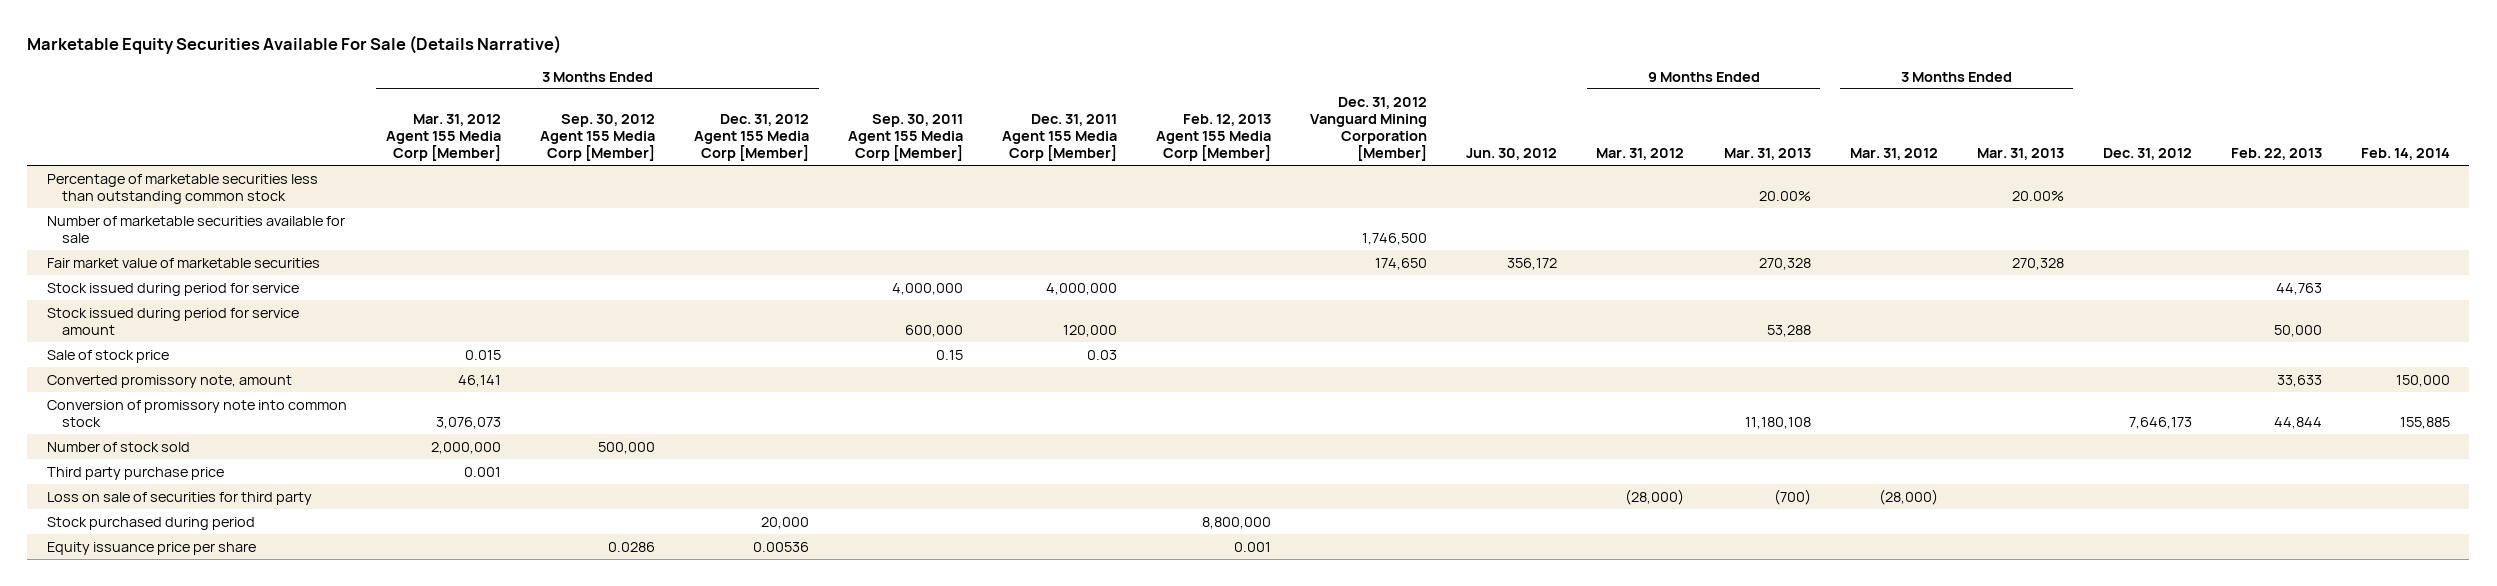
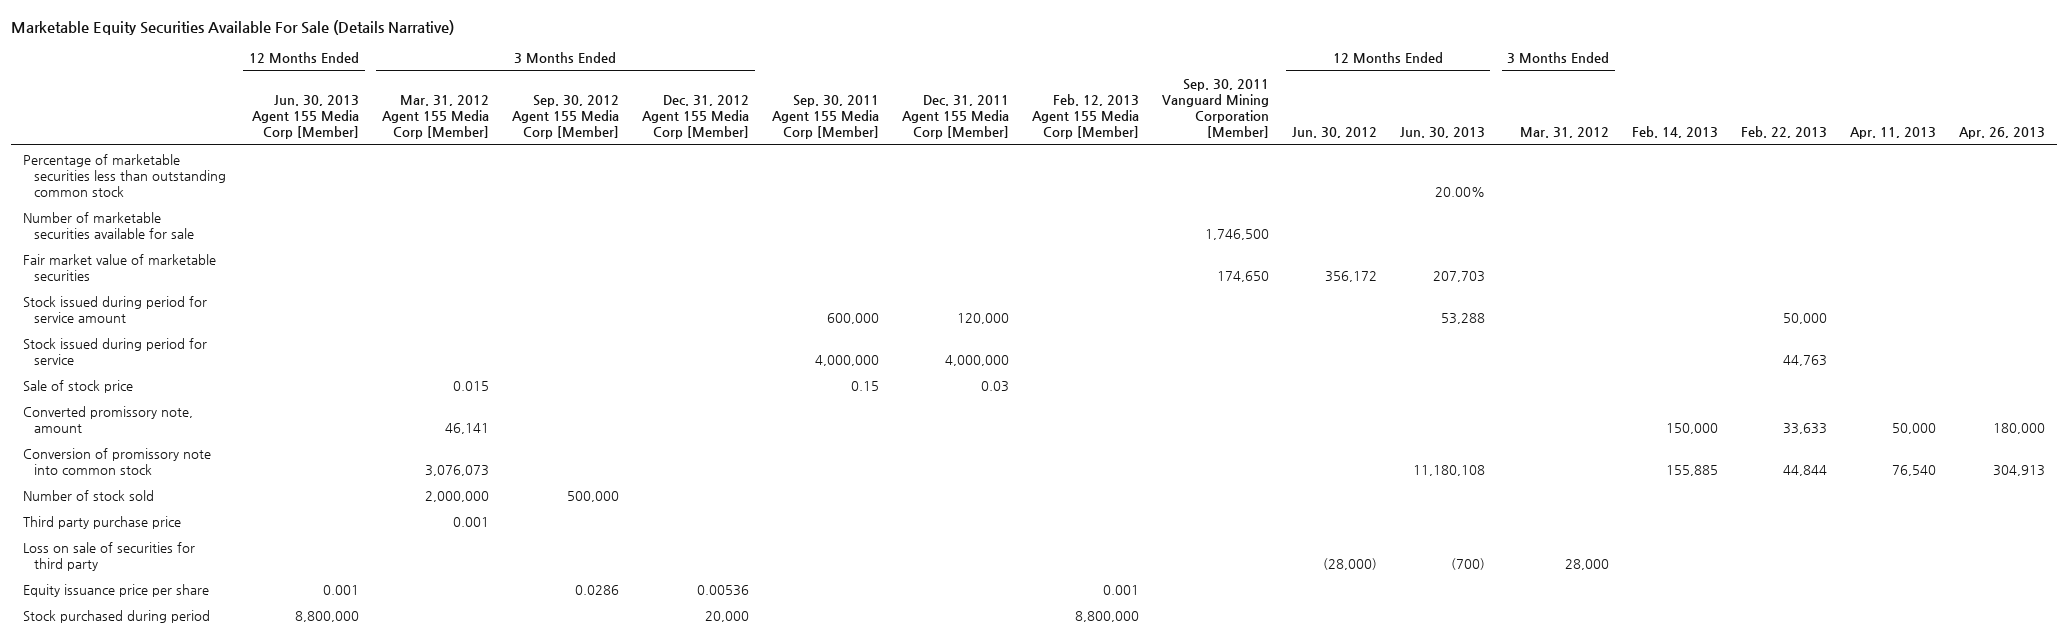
- | 3 Months Ended Mar. 31, 2012 Agent 155 Media Corp [Member] | 3 Months Ended Sep. 30, 2012 Agent 155 Media Corp [Member] | 3 Months Ended Dec. 31, 2012 Agent 155 Media Corp [Member] | Sep. 30, 2011 Agent 155 Media Corp [Member] | Dec. 31, 2011 Agent 155 Media Corp [Member] | Feb. 12, 2013 Agent 155 Media Corp [Member] | Dec. 31, 2012 Vanguard Mining Corporation [Member] | Jun. 30, 2012 | 9 Months Ended Mar. 31, 2012 | 9 Months Ended Mar. 31, 2013 | 3 Months Ended Mar. 31, 2012 | 3 Months Ended Mar. 31, 2013 | Dec. 31, 2012 | Feb. 22, 2013 | Feb. 14, 2014
+ | 12 Months Ended Jun. 30, 2013 Agent 155 Media Corp [Member] | 3 Months Ended Mar. 31, 2012 Agent 155 Media Corp [Member] | 3 Months Ended Sep. 30, 2012 Agent 155 Media Corp [Member] | 3 Months Ended Dec. 31, 2012 Agent 155 Media Corp [Member] | Sep. 30, 2011 Agent 155 Media Corp [Member] | Dec. 31, 2011 Agent 155 Media Corp [Member] | Feb. 12, 2013 Agent 155 Media Corp [Member] | Sep. 30, 2011 Vanguard Mining Corporation [Member] | 12 Months Ended Jun. 30, 2012 | 12 Months Ended Jun. 30, 2013 | 3 Months Ended Mar. 31, 2012 | Feb. 14, 2013 | Feb. 22, 2013 | Apr. 11, 2013 | Apr. 26, 2013
moved down: Stock issued during period for service | | | | | 4,000,000 | 4,000,000 | | | | | | | 44,763 | |
- Loss on sale of securities for third party | | | | | | | | | (28,000) | (700) | (28,000) | | | |
+ Loss on sale of securities for third party | | | | | | | | | (28,000) | (700) | 28,000 | | | |
moved down: Stock purchased during period | 8,800,000 | | | 20,000 | | | 8,800,000 | | | | | | | |

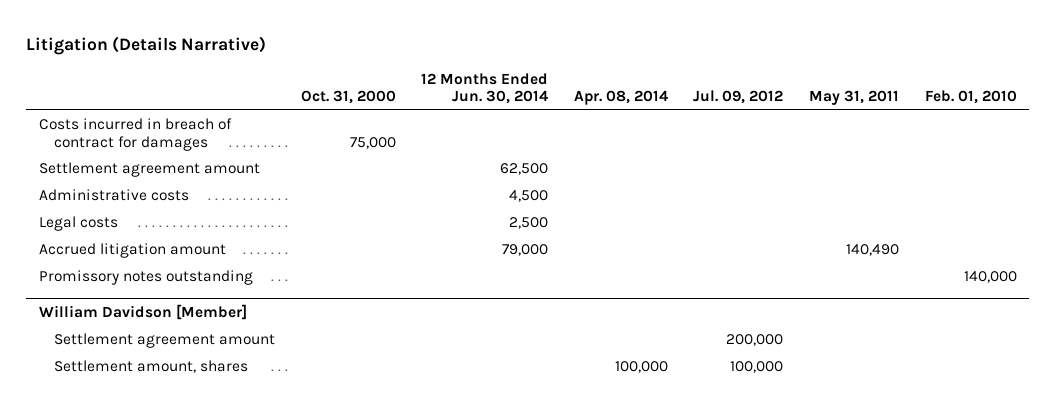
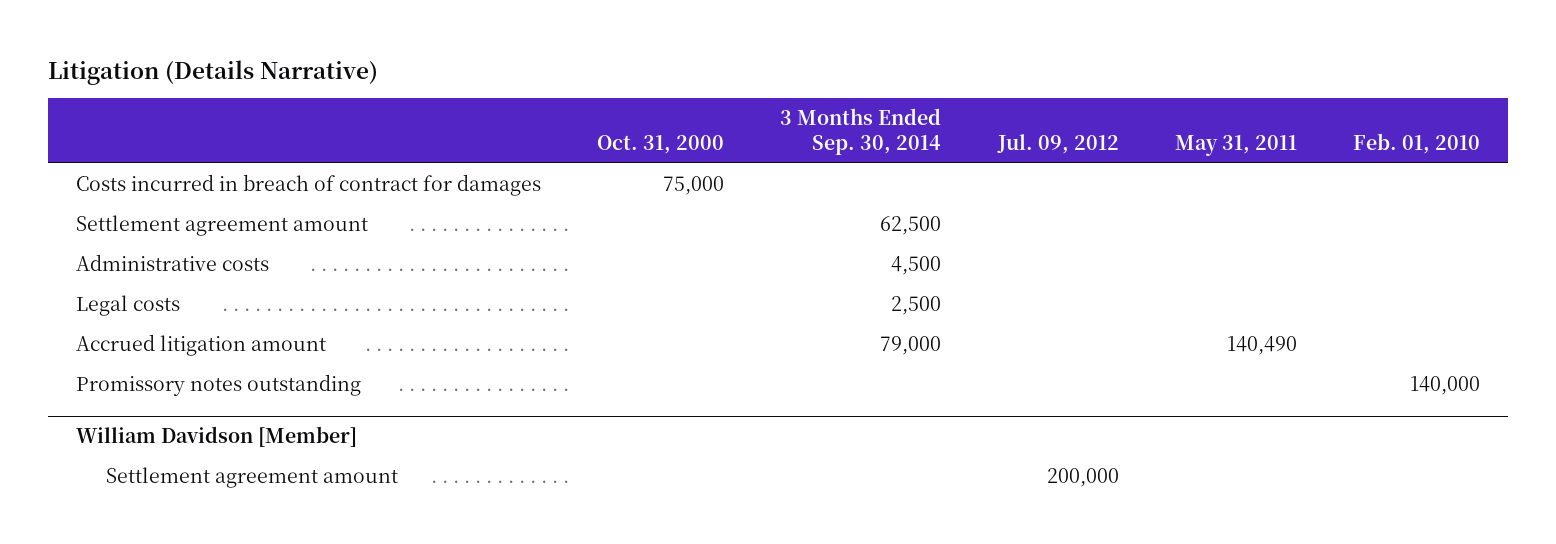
- | Oct. 31, 2000 | 12 Months Ended Jun. 30, 2014 | Apr. 08, 2014 | Jul. 09, 2012 | May 31, 2011 | Feb. 01, 2010
+ | Oct. 31, 2000 | 3 Months Ended Sep. 30, 2014 | Jul. 09, 2012 | May 31, 2011 | Feb. 01, 2010
@ William Davidson [Member]
- Settlement amount, shares | | | 100,000 | 100,000 | |

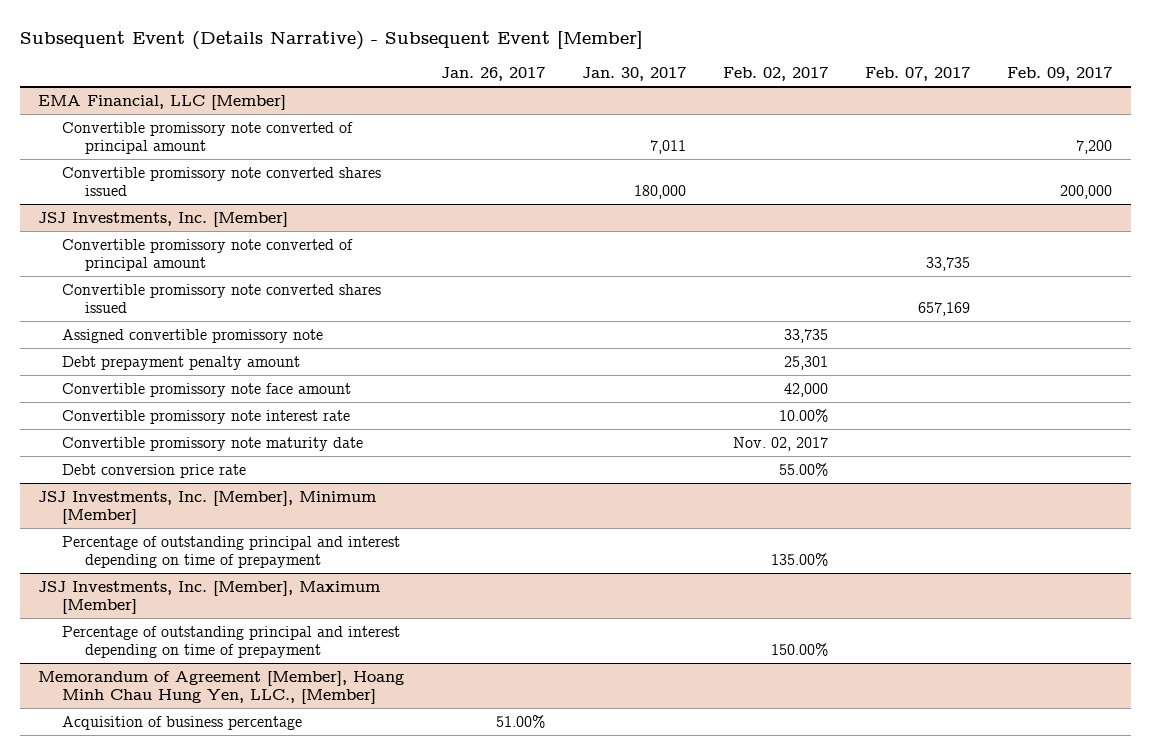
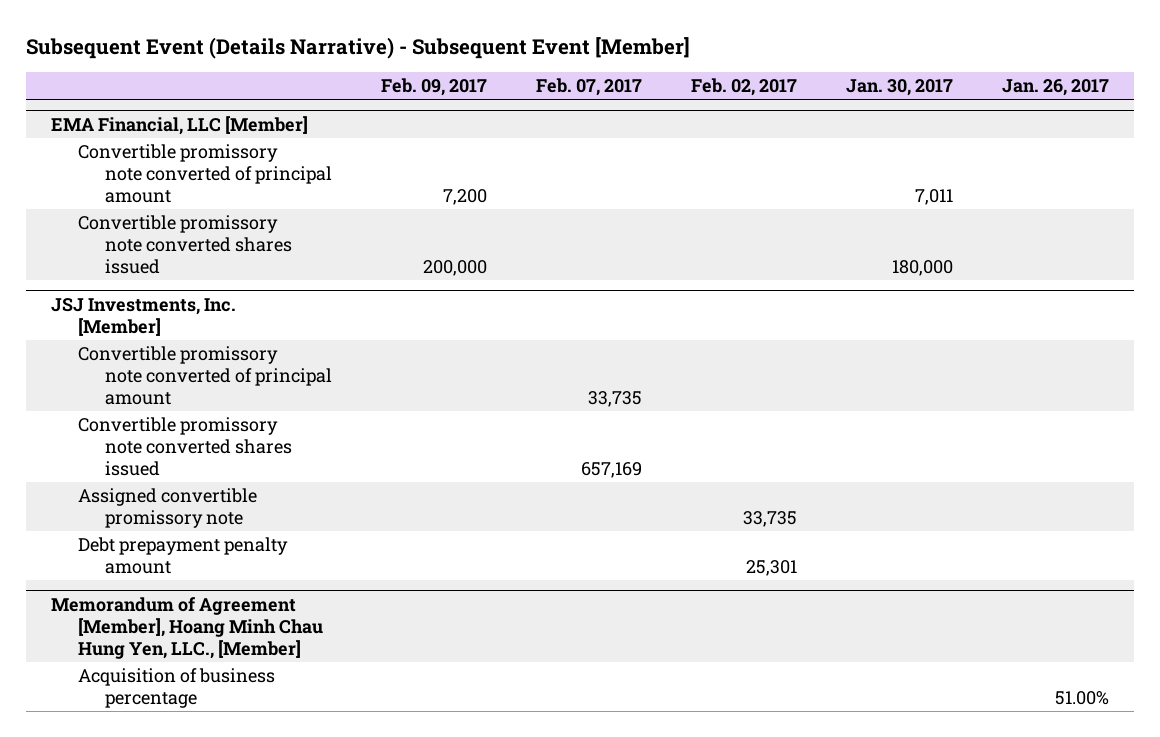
- | Jan. 26, 2017 | Jan. 30, 2017 | Feb. 02, 2017 | Feb. 07, 2017 | Feb. 09, 2017
+ | Feb. 09, 2017 | Feb. 07, 2017 | Feb. 02, 2017 | Jan. 30, 2017 | Jan. 26, 2017
@ JSJ Investments, Inc. [Member]
- Convertible promissory note face amount | | | 42,000 | |
- Convertible promissory note interest rate | | | 10.00% | |
- Convertible promissory note maturity date | | | Nov. 02, 2017 | |
- Debt conversion price rate | | | 55.00% | |
- JSJ Investments, Inc. [Member], Minimum [Member]
- Percentage of outstanding principal and interest depending on time of prepayment | | | 135.00% | |
- JSJ Investments, Inc. [Member], Maximum [Member]
- Percentage of outstanding principal and interest depending on time of prepayment | | | 150.00% | |

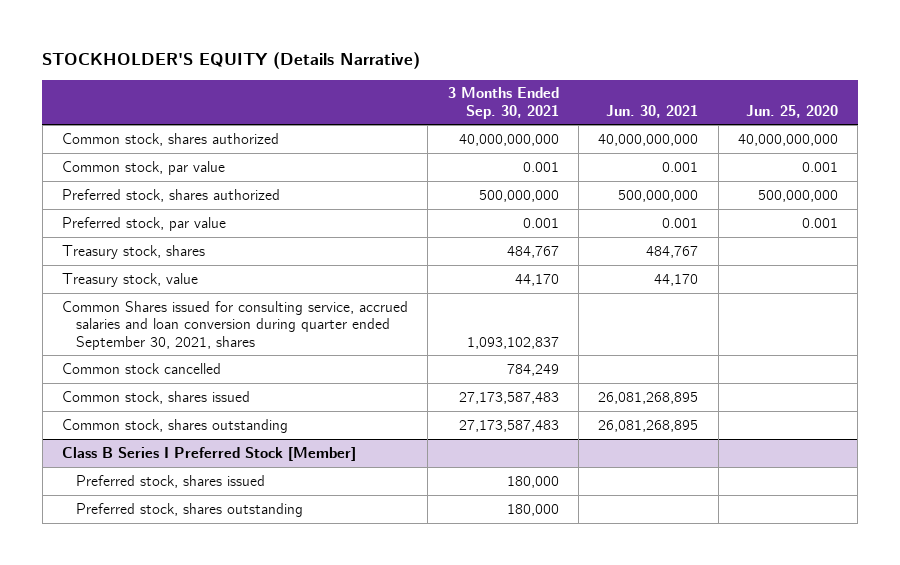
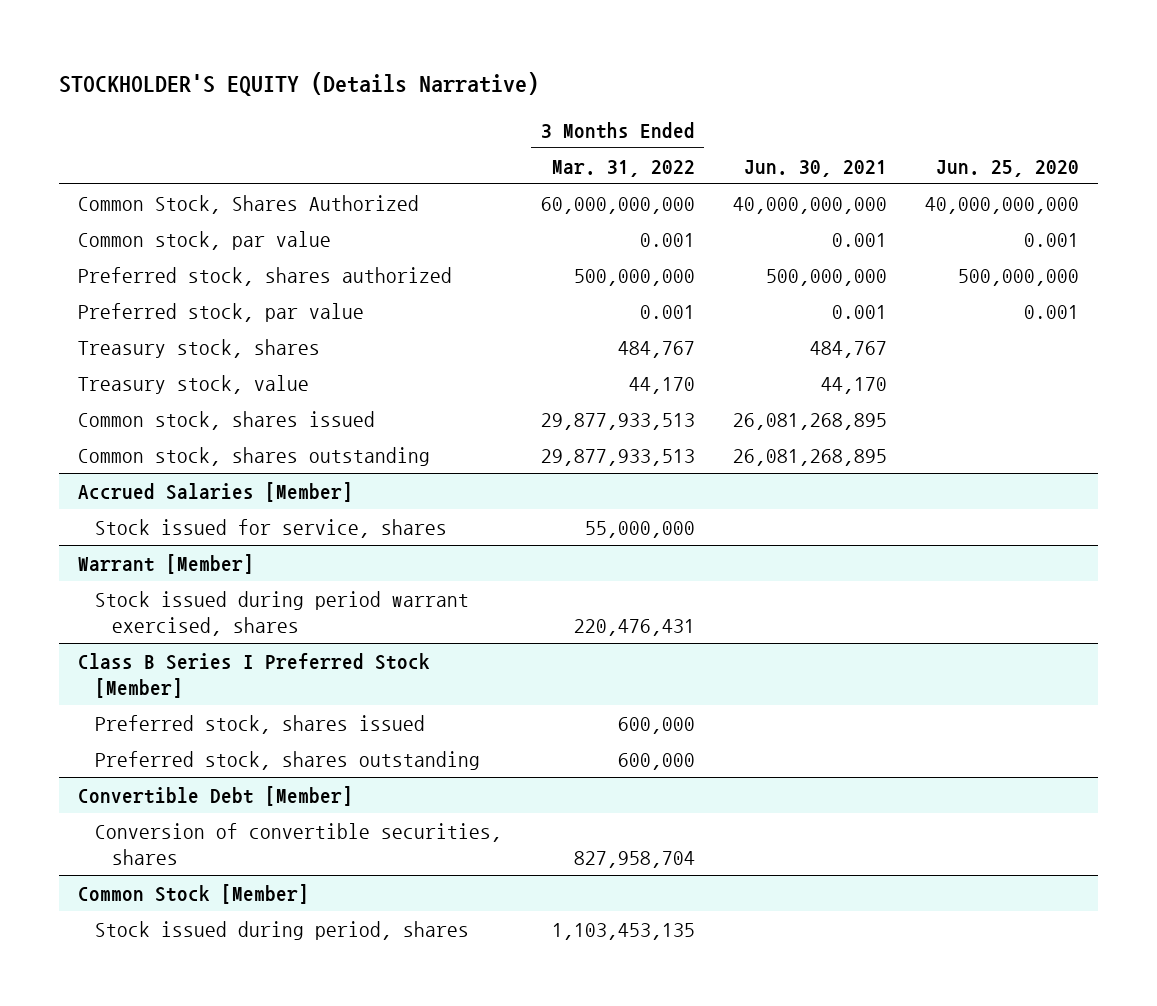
- | 3 Months Ended Sep. 30, 2021 | Jun. 30, 2021 | Jun. 25, 2020
+ | 3 Months Ended Mar. 31, 2022 | Jun. 30, 2021 | Jun. 25, 2020
- Common stock, shares authorized | 40,000,000,000 | 40,000,000,000 | 40,000,000,000
+ Common Stock, Shares Authorized | 60,000,000,000 | 40,000,000,000 | 40,000,000,000
- Common Shares issued for consulting service, accrued salaries and loan conversion during quarter ended September 30, 2021, shares | 1,093,102,837 | |
- Common stock cancelled | 784,249 | |
+ Accrued Salaries [Member]
+ Stock issued for service, shares | 55,000,000 | |
+ Warrant [Member]
+ Stock issued during period warrant exercised, shares | 220,476,431 | |
+ Convertible Debt [Member]
+ Conversion of convertible securities, shares | 827,958,704 | |
+ Common Stock [Member]
+ Stock issued during period, shares | 1,103,453,135 | |

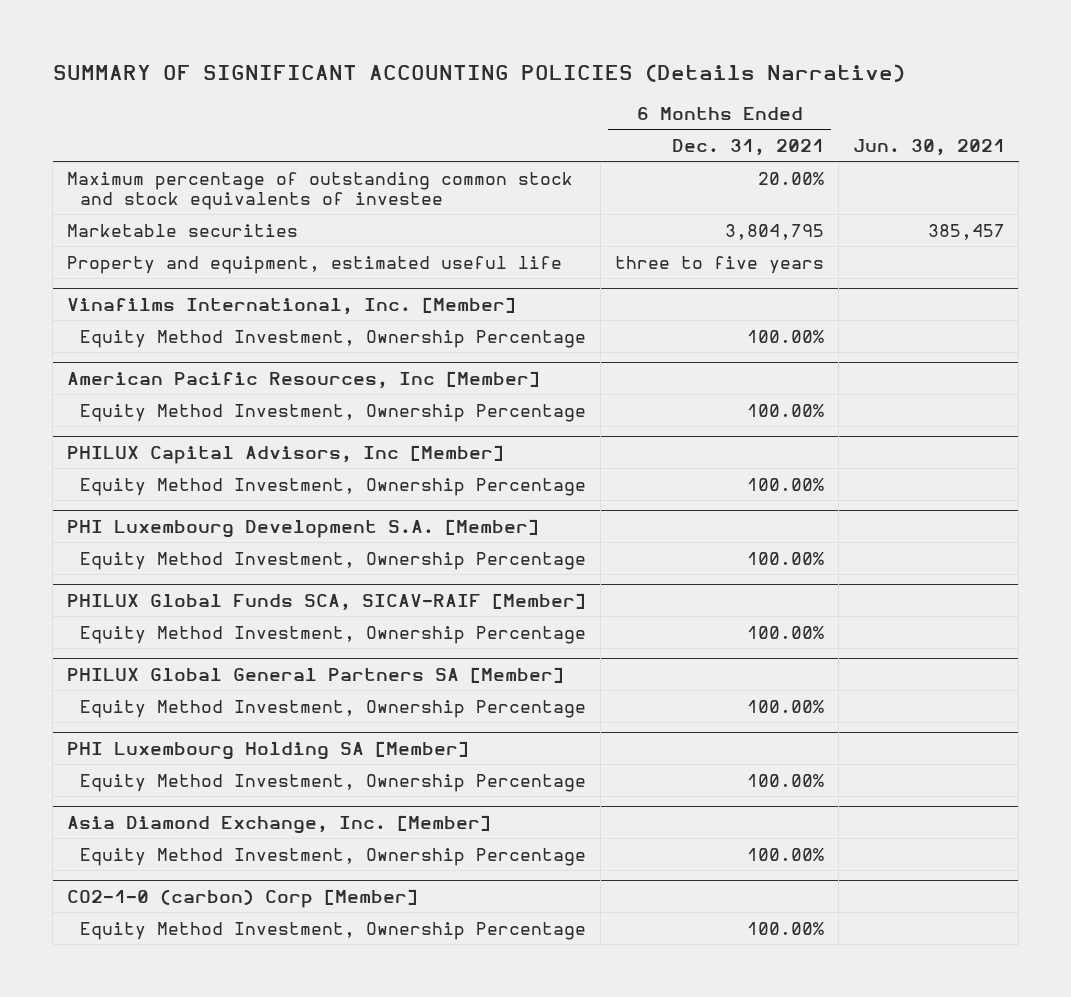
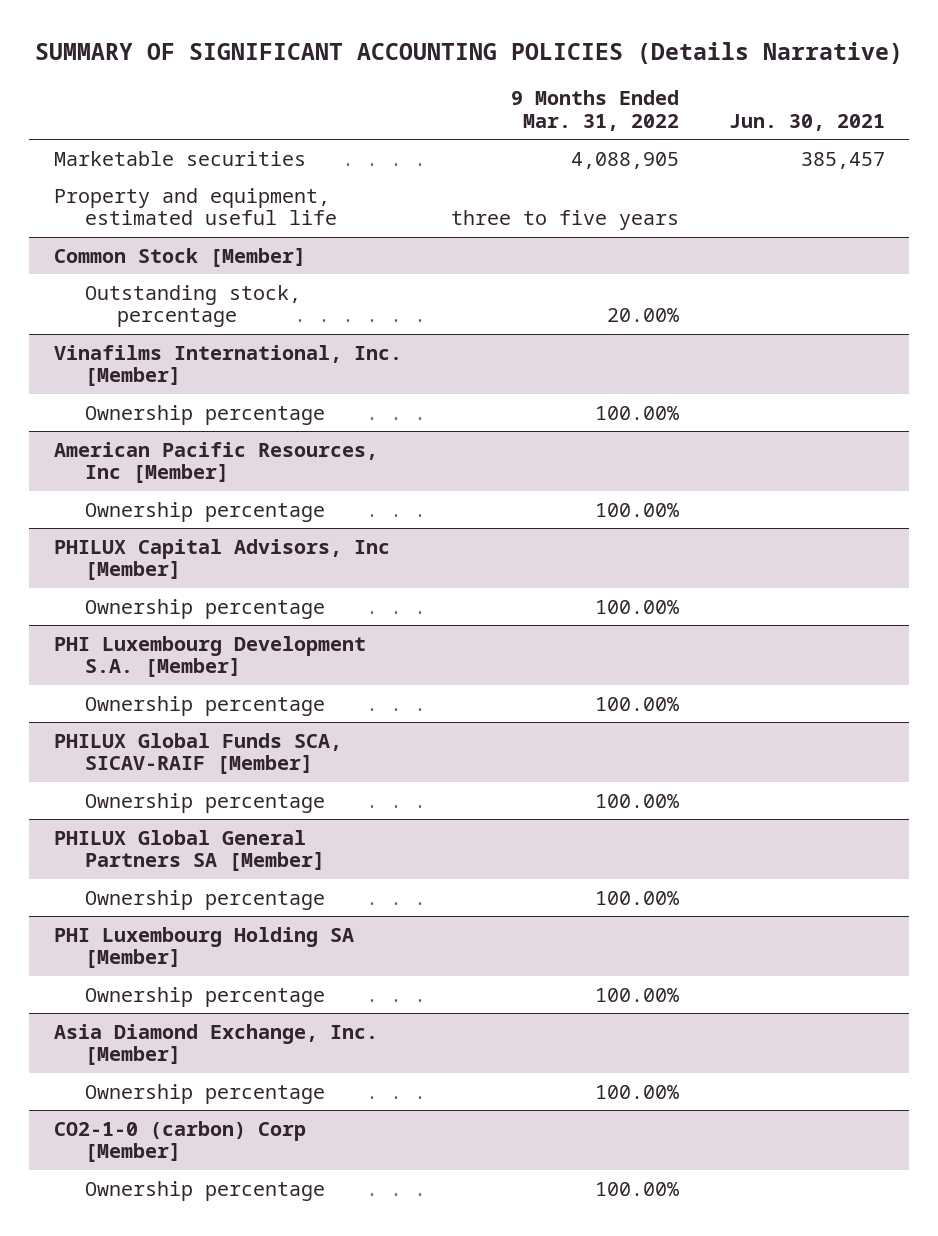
- | 6 Months Ended Dec. 31, 2021 | Jun. 30, 2021
+ | 9 Months Ended Mar. 31, 2022 | Jun. 30, 2021
- Maximum percentage of outstanding common stock and stock equivalents of investee | 20.00% |
+ Common Stock [Member]
+ Outstanding stock, percentage | 20.00% |
@ Vinafilms International, Inc. [Member]
- Equity Method Investment, Ownership Percentage | 100.00% |
+ Ownership percentage | 100.00% |
@ American Pacific Resources, Inc [Member]
- Equity Method Investment, Ownership Percentage | 100.00% |
+ Ownership percentage | 100.00% |
@ PHILUX Capital Advisors, Inc [Member]
- Equity Method Investment, Ownership Percentage | 100.00% |
+ Ownership percentage | 100.00% |
@ PHI Luxembourg Development S.A. [Member]
- Equity Method Investment, Ownership Percentage | 100.00% |
+ Ownership percentage | 100.00% |
@ PHILUX Global Funds SCA, SICAV-RAIF [Member]
- Equity Method Investment, Ownership Percentage | 100.00% |
+ Ownership percentage | 100.00% |
@ PHILUX Global General Partners SA [Member]
- Equity Method Investment, Ownership Percentage | 100.00% |
+ Ownership percentage | 100.00% |
@ PHI Luxembourg Holding SA [Member]
- Equity Method Investment, Ownership Percentage | 100.00% |
+ Ownership percentage | 100.00% |
@ Asia Diamond Exchange, Inc. [Member]
- Equity Method Investment, Ownership Percentage | 100.00% |
+ Ownership percentage | 100.00% |
@ CO2-1-0 (carbon) Corp [Member]
- Equity Method Investment, Ownership Percentage | 100.00% |
+ Ownership percentage | 100.00% |

